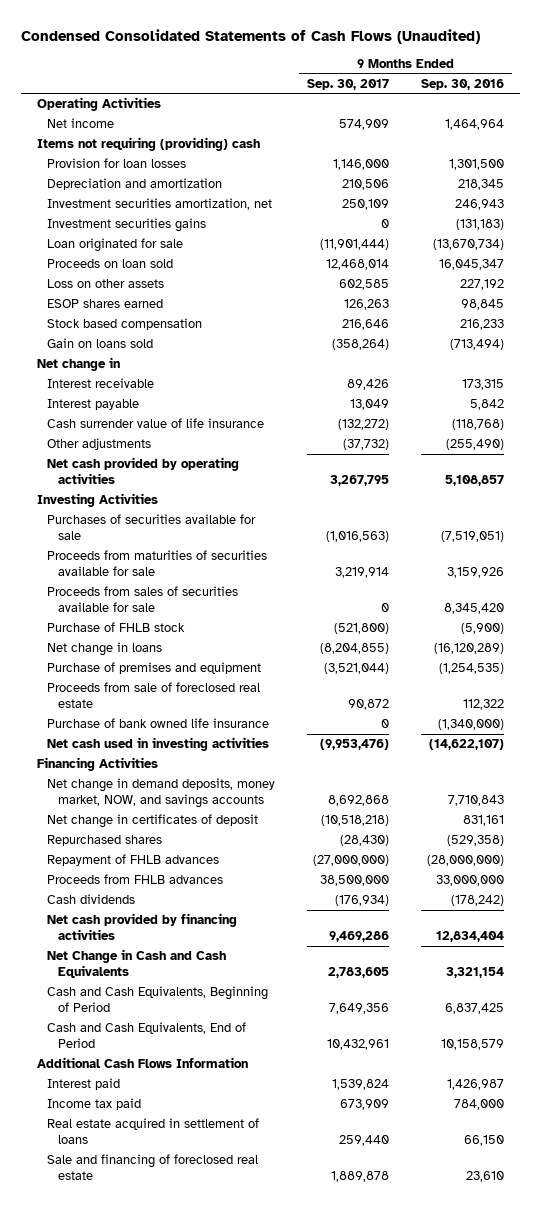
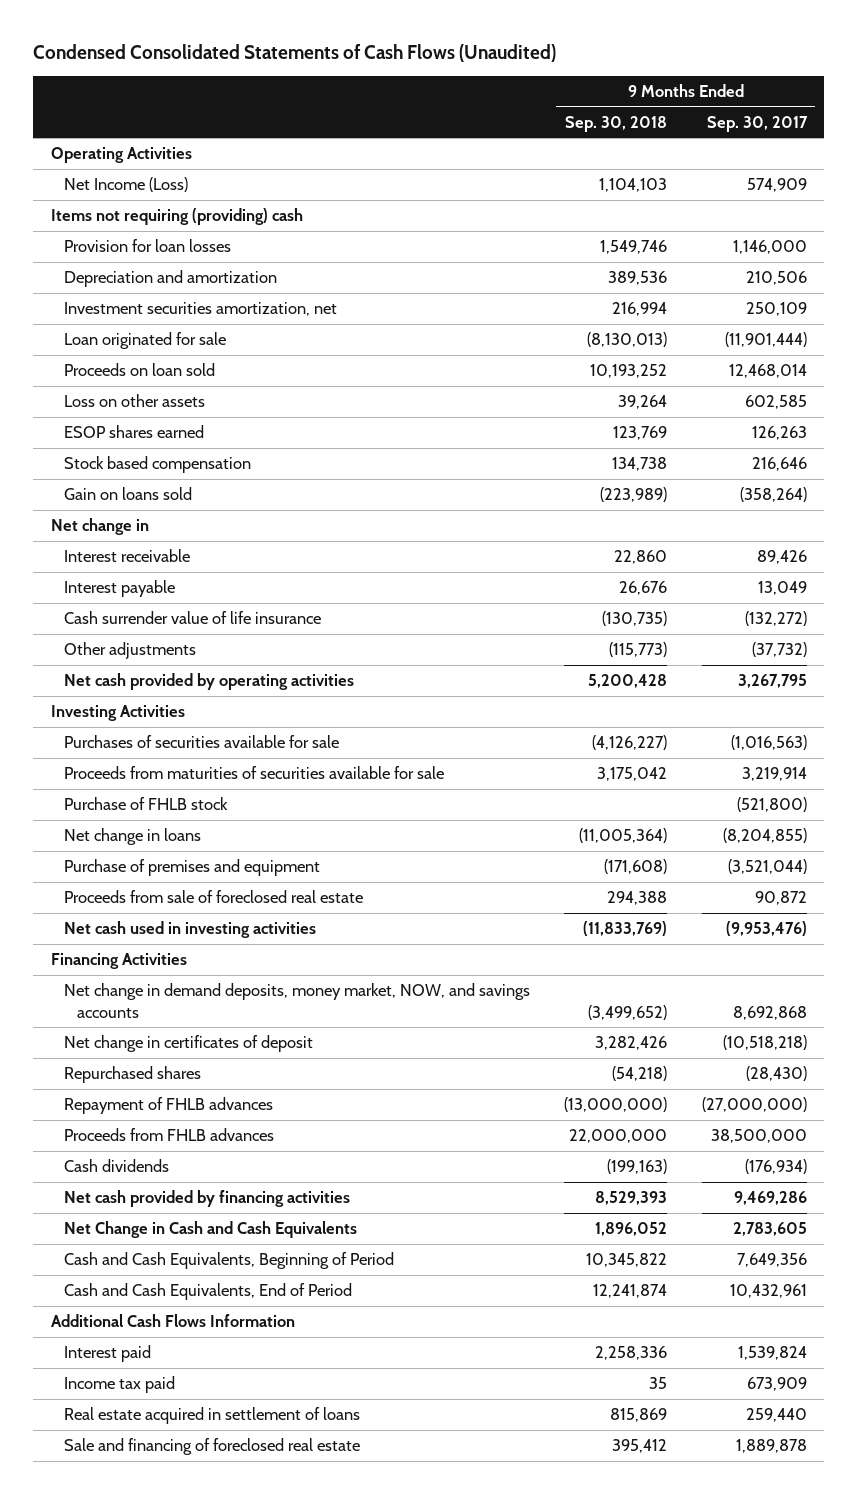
- | 9 Months Ended Sep. 30, 2017 | 9 Months Ended Sep. 30, 2016
+ | 9 Months Ended Sep. 30, 2018 | 9 Months Ended Sep. 30, 2017
- Net income | 574,909 | 1,464,964
+ Net Income (Loss) | 1,104,103 | 574,909
- Investment securities gains | 0 | (131,183)
- Proceeds from sales of securities available for sale | 0 | 8,345,420
- Purchase of bank owned life insurance | 0 | (1,340,000)

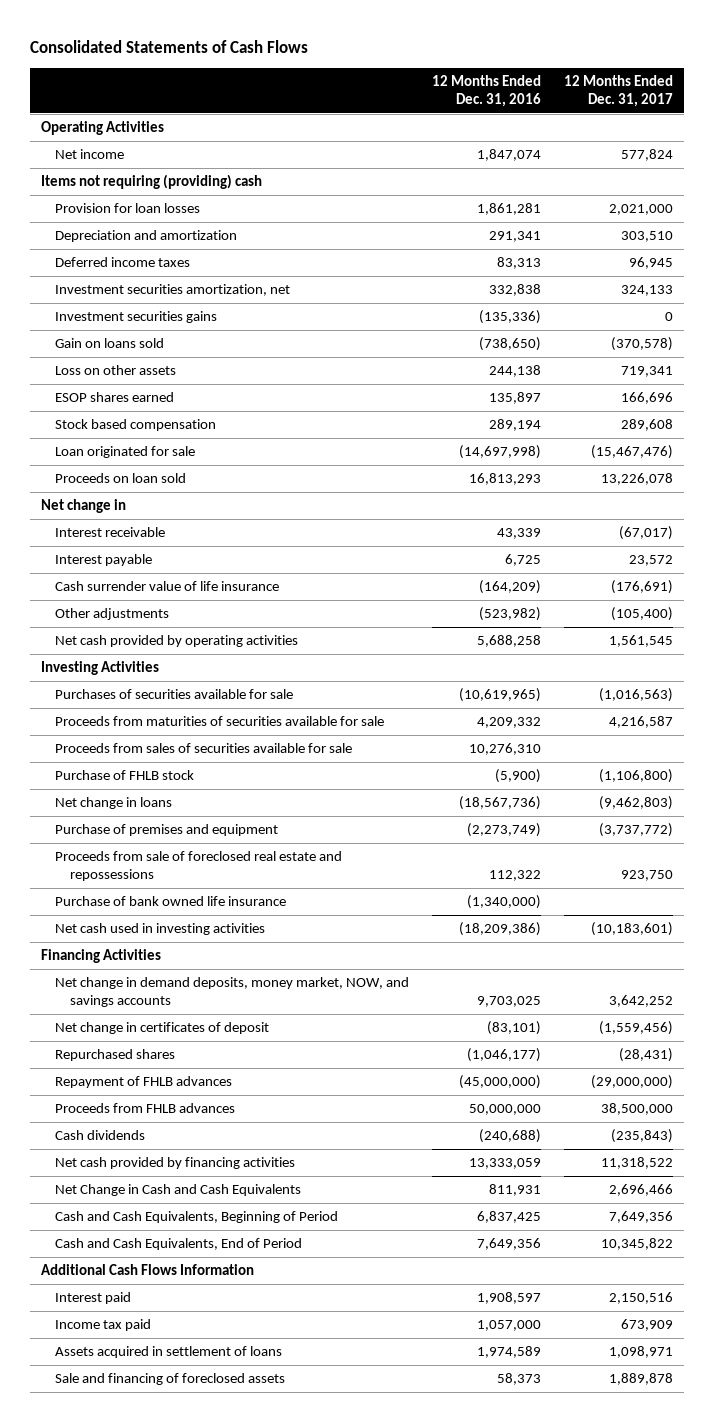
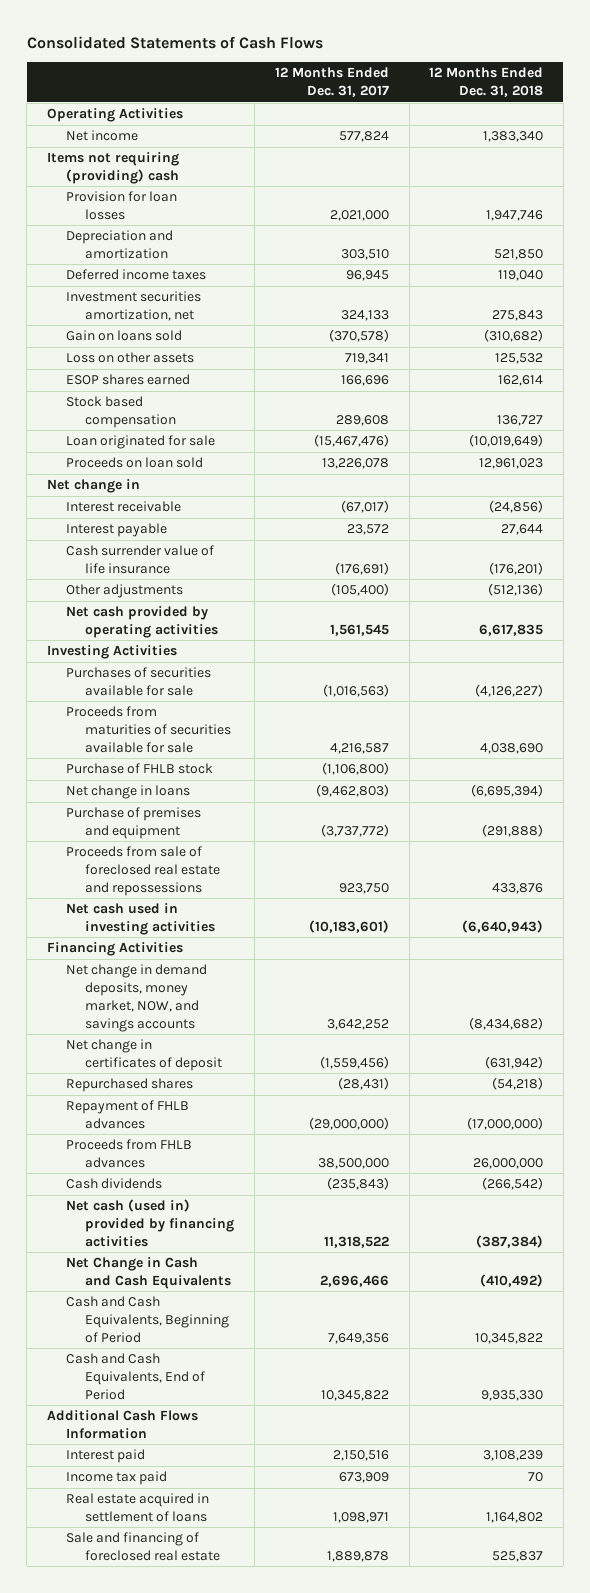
- | 12 Months Ended Dec. 31, 2016 | 12 Months Ended Dec. 31, 2017
+ | 12 Months Ended Dec. 31, 2017 | 12 Months Ended Dec. 31, 2018
- Investment securities gains | (135,336) | 0
- Proceeds from sales of securities available for sale | 10,276,310 |
- Purchase of bank owned life insurance | (1,340,000) |
- Net cash provided by financing activities | 13,333,059 | 11,318,522
+ Net cash (used in) provided by financing activities | 11,318,522 | (387,384)
- Assets acquired in settlement of loans | 1,974,589 | 1,098,971
- Sale and financing of foreclosed assets | 58,373 | 1,889,878
+ Real estate acquired in settlement of loans | 1,098,971 | 1,164,802
+ Sale and financing of foreclosed real estate | 1,889,878 | 525,837

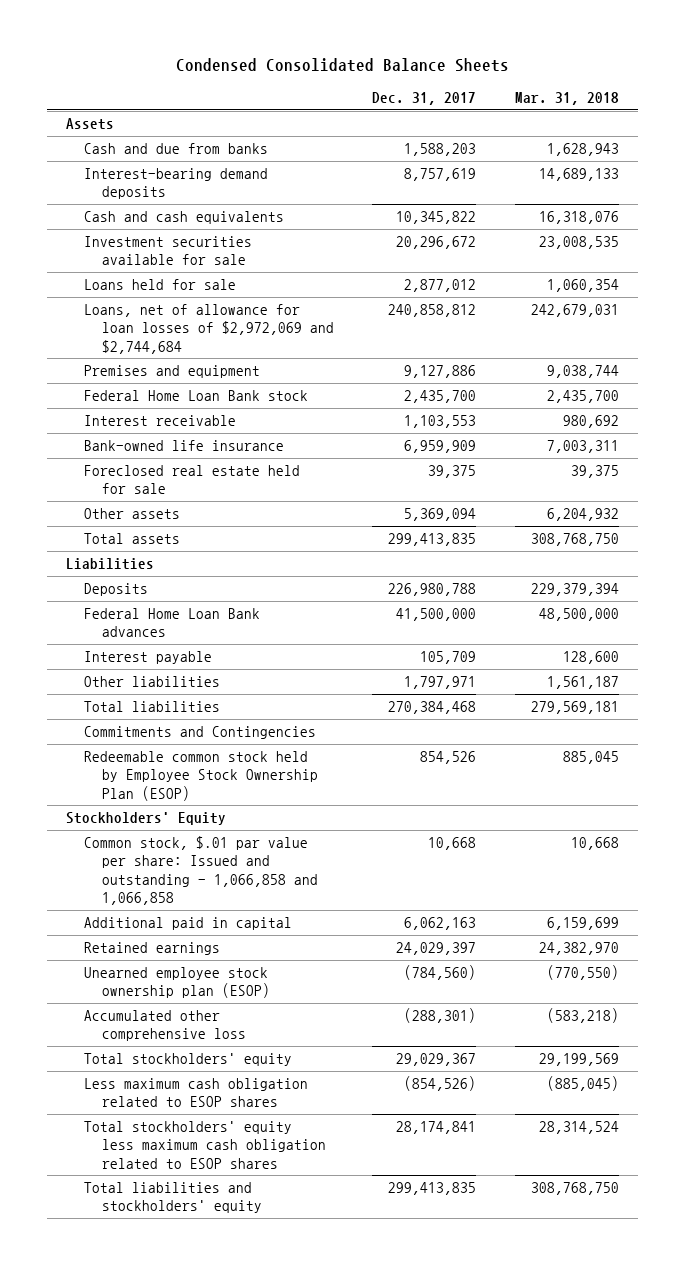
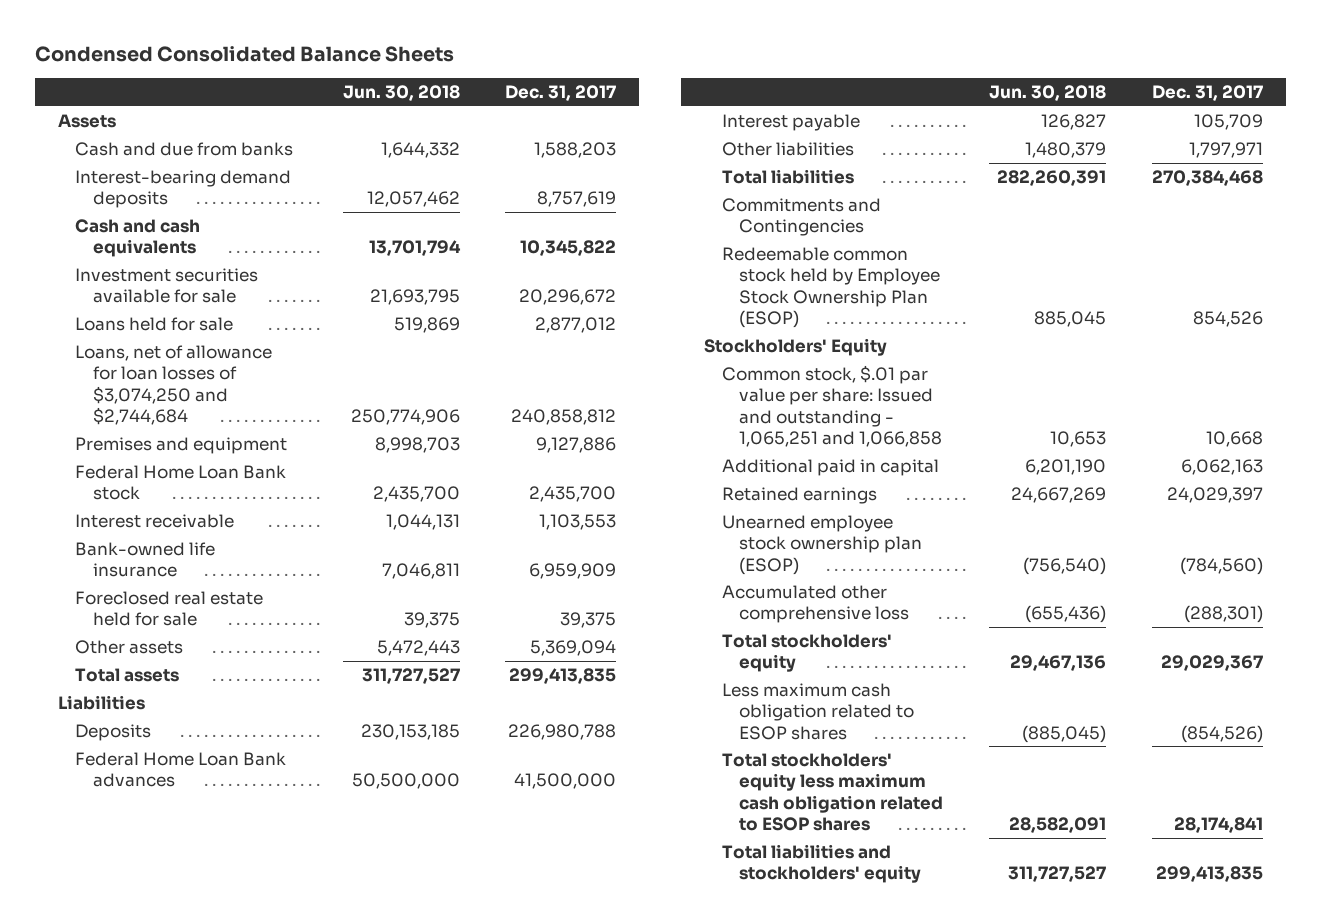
- | Dec. 31, 2017 | Mar. 31, 2018
+ | Jun. 30, 2018 | Dec. 31, 2017
- Loans, net of allowance for loan losses of $2,972,069 and $2,744,684 | 240,858,812 | 242,679,031
+ Loans, net of allowance for loan losses of $3,074,250 and $2,744,684 | 250,774,906 | 240,858,812
- Common stock, $.01 par value per share: Issued and outstanding - 1,066,858 and 1,066,858 | 10,668 | 10,668
+ Common stock, $.01 par value per share: Issued and outstanding - 1,065,251 and 1,066,858 | 10,653 | 10,668

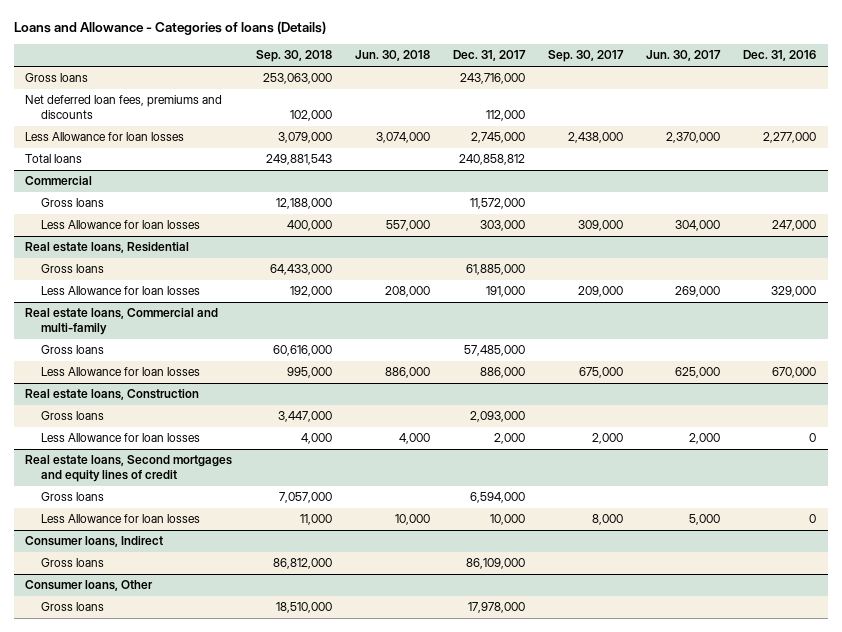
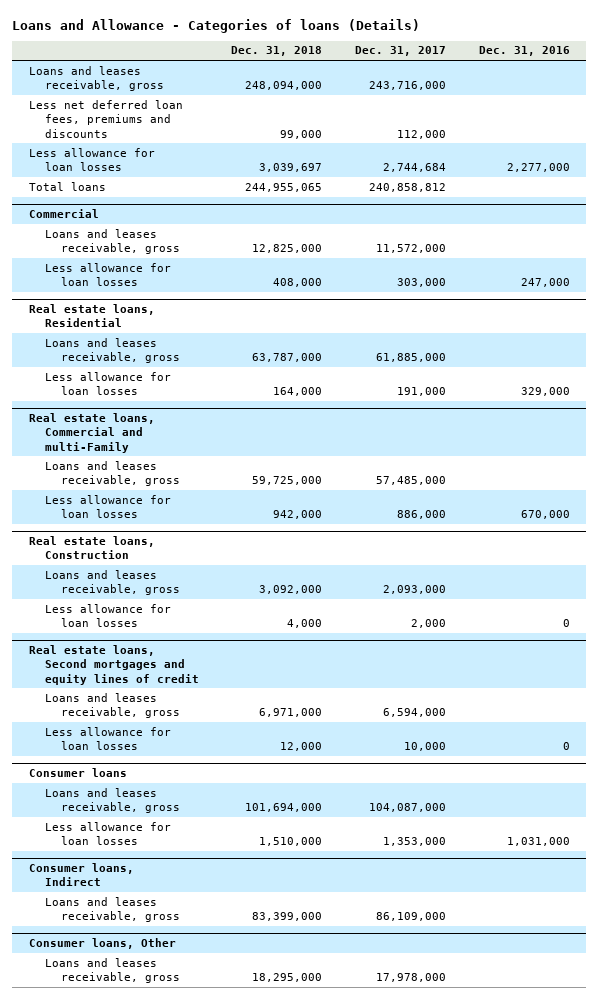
- | Sep. 30, 2018 | Jun. 30, 2018 | Dec. 31, 2017 | Sep. 30, 2017 | Jun. 30, 2017 | Dec. 31, 2016
+ | Dec. 31, 2018 | Dec. 31, 2017 | Dec. 31, 2016
- Gross loans | 253,063,000 | | 243,716,000 | | |
- Net deferred loan fees, premiums and discounts | 102,000 | | 112,000 | | |
- Less Allowance for loan losses | 3,079,000 | 3,074,000 | 2,745,000 | 2,438,000 | 2,370,000 | 2,277,000
+ Loans and leases receivable, gross | 248,094,000 | 243,716,000 |
+ Less net deferred loan fees, premiums and discounts | 99,000 | 112,000 |
+ Less allowance for loan losses | 3,039,697 | 2,744,684 | 2,277,000
@ Commercial
- Gross loans | 12,188,000 | | 11,572,000 | | |
- Less Allowance for loan losses | 400,000 | 557,000 | 303,000 | 309,000 | 304,000 | 247,000
+ Loans and leases receivable, gross | 12,825,000 | 11,572,000 |
+ Less allowance for loan losses | 408,000 | 303,000 | 247,000
@ Real estate loans, Residential
- Gross loans | 64,433,000 | | 61,885,000 | | |
- Less Allowance for loan losses | 192,000 | 208,000 | 191,000 | 209,000 | 269,000 | 329,000
- Real estate loans, Commercial and multi-family
- Gross loans | 60,616,000 | | 57,485,000 | | |
- Less Allowance for loan losses | 995,000 | 886,000 | 886,000 | 675,000 | 625,000 | 670,000
@ Real estate loans, Residential
+ Loans and leases receivable, gross | 63,787,000 | 61,885,000 |
+ Less allowance for loan losses | 164,000 | 191,000 | 329,000
+ Real estate loans, Commercial and multi-Family
+ Loans and leases receivable, gross | 59,725,000 | 57,485,000 |
+ Less allowance for loan losses | 942,000 | 886,000 | 670,000
@ Real estate loans, Construction
- Gross loans | 3,447,000 | | 2,093,000 | | |
- Less Allowance for loan losses | 4,000 | 4,000 | 2,000 | 2,000 | 2,000 | 0
+ Loans and leases receivable, gross | 3,092,000 | 2,093,000 |
+ Less allowance for loan losses | 4,000 | 2,000 | 0
@ Real estate loans, Second mortgages and equity lines of credit
- Gross loans | 7,057,000 | | 6,594,000 | | |
- Less Allowance for loan losses | 11,000 | 10,000 | 10,000 | 8,000 | 5,000 | 0
+ Loans and leases receivable, gross | 6,971,000 | 6,594,000 |
+ Less allowance for loan losses | 12,000 | 10,000 | 0
+ Consumer loans
+ Loans and leases receivable, gross | 101,694,000 | 104,087,000 |
+ Less allowance for loan losses | 1,510,000 | 1,353,000 | 1,031,000
@ Consumer loans, Indirect
- Gross loans | 86,812,000 | | 86,109,000 | | |
+ Loans and leases receivable, gross | 83,399,000 | 86,109,000 |
@ Consumer loans, Other
- Gross loans | 18,510,000 | | 17,978,000 | | |
+ Loans and leases receivable, gross | 18,295,000 | 17,978,000 |

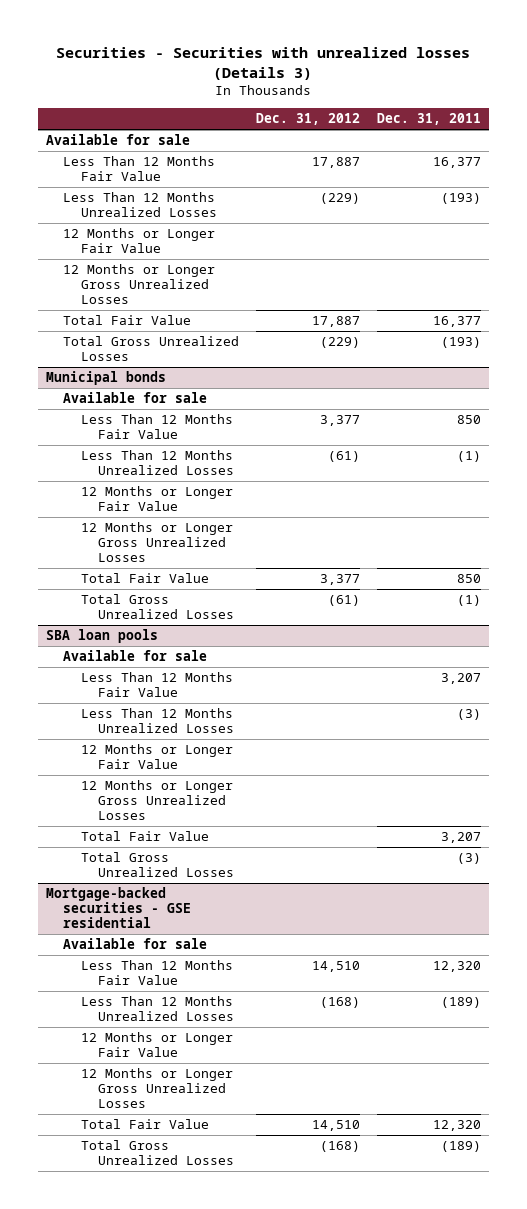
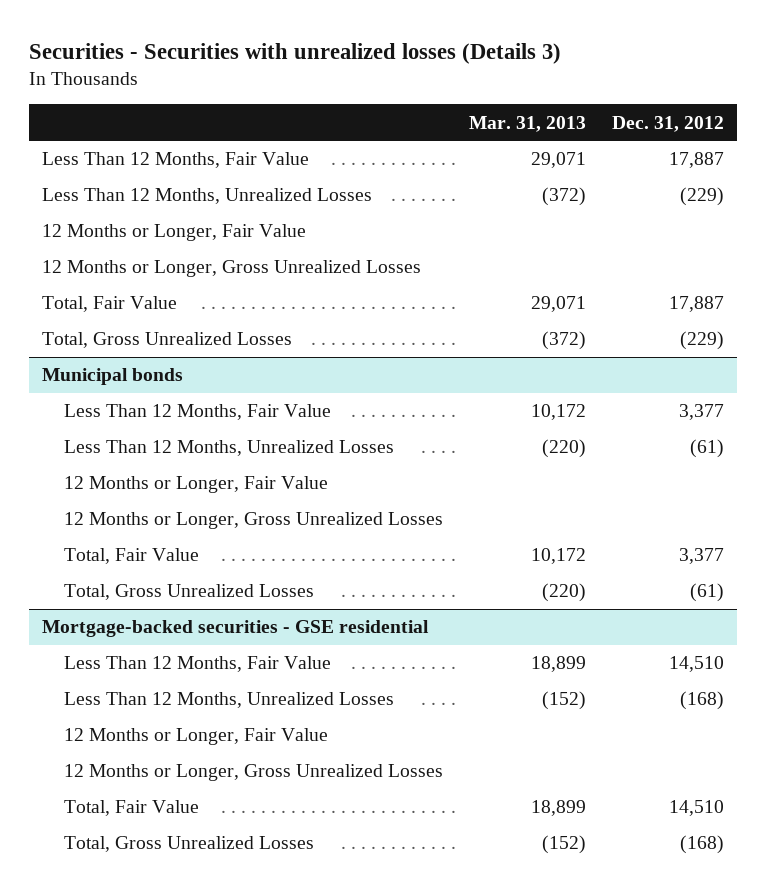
- | Dec. 31, 2012 | Dec. 31, 2011
+ | Mar. 31, 2013 | Dec. 31, 2012
- Available for sale
- Less Than 12 Months Fair Value | 17,887 | 16,377
- Less Than 12 Months Unrealized Losses | (229) | (193)
- 12 Months or Longer Fair Value
- 12 Months or Longer Gross Unrealized Losses
- Total Fair Value | 17,887 | 16,377
- Total Gross Unrealized Losses | (229) | (193)
+ Less Than 12 Months, Fair Value | 29,071 | 17,887
+ Less Than 12 Months, Unrealized Losses | (372) | (229)
+ 12 Months or Longer, Fair Value
+ 12 Months or Longer, Gross Unrealized Losses
+ Total, Fair Value | 29,071 | 17,887
+ Total, Gross Unrealized Losses | (372) | (229)
@ Municipal bonds
- Available for sale
- Less Than 12 Months Fair Value | 3,377 | 850
- Less Than 12 Months Unrealized Losses | (61) | (1)
- 12 Months or Longer Fair Value
- 12 Months or Longer Gross Unrealized Losses
- Total Fair Value | 3,377 | 850
- Total Gross Unrealized Losses | (61) | (1)
- SBA loan pools
- Available for sale
- Less Than 12 Months Fair Value | | 3,207
- Less Than 12 Months Unrealized Losses | | (3)
- 12 Months or Longer Fair Value
- 12 Months or Longer Gross Unrealized Losses
- Total Fair Value | | 3,207
- Total Gross Unrealized Losses | | (3)
@ Municipal bonds
+ Less Than 12 Months, Fair Value | 10,172 | 3,377
+ Less Than 12 Months, Unrealized Losses | (220) | (61)
+ 12 Months or Longer, Fair Value
+ 12 Months or Longer, Gross Unrealized Losses
+ Total, Fair Value | 10,172 | 3,377
+ Total, Gross Unrealized Losses | (220) | (61)
@ Mortgage-backed securities - GSE residential
- Available for sale
- Less Than 12 Months Fair Value | 14,510 | 12,320
- Less Than 12 Months Unrealized Losses | (168) | (189)
- 12 Months or Longer Fair Value
- 12 Months or Longer Gross Unrealized Losses
- Total Fair Value | 14,510 | 12,320
- Total Gross Unrealized Losses | (168) | (189)
+ Less Than 12 Months, Fair Value | 18,899 | 14,510
+ Less Than 12 Months, Unrealized Losses | (152) | (168)
+ 12 Months or Longer, Fair Value
+ 12 Months or Longer, Gross Unrealized Losses
+ Total, Fair Value | 18,899 | 14,510
+ Total, Gross Unrealized Losses | (152) | (168)

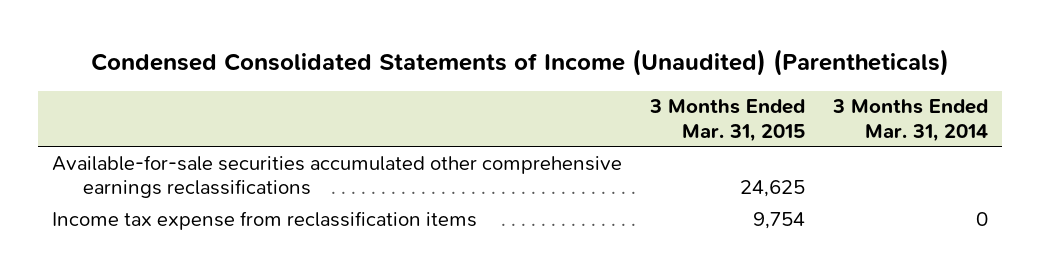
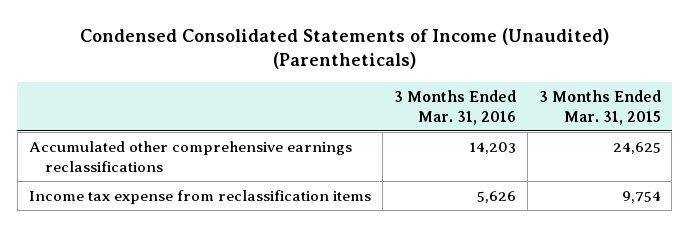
- | 3 Months Ended Mar. 31, 2015 | 3 Months Ended Mar. 31, 2014
+ | 3 Months Ended Mar. 31, 2016 | 3 Months Ended Mar. 31, 2015
- Available-for-sale securities accumulated other comprehensive earnings reclassifications | 24,625 |
+ Accumulated other comprehensive earnings reclassifications | 14,203 | 24,625

